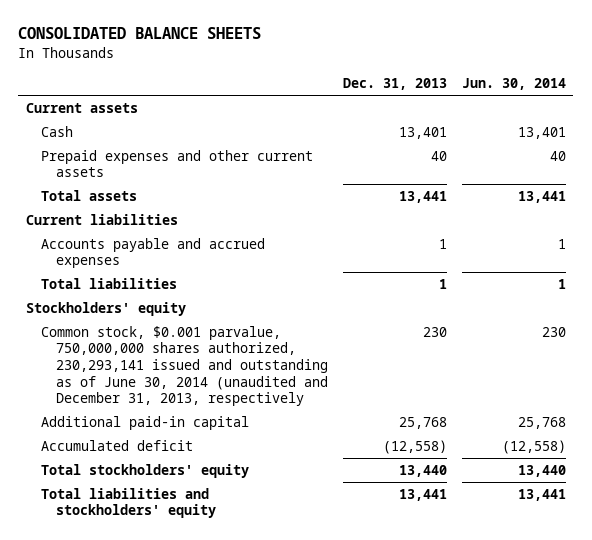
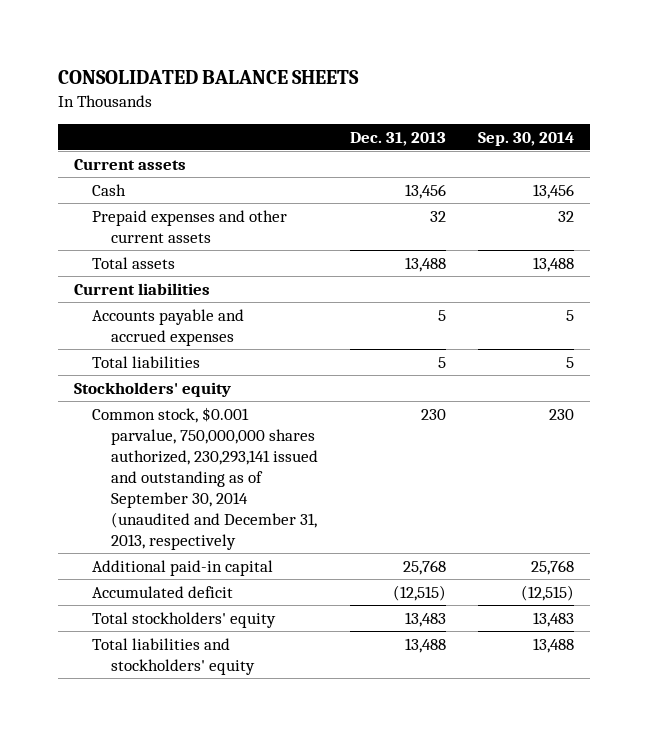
- | Dec. 31, 2013 | Jun. 30, 2014
+ | Dec. 31, 2013 | Sep. 30, 2014
- Cash | 13,401 | 13,401
- Prepaid expenses and other current assets | 40 | 40
- Total assets | 13,441 | 13,441
+ Cash | 13,456 | 13,456
+ Prepaid expenses and other current assets | 32 | 32
+ Total assets | 13,488 | 13,488
- Accounts payable and accrued expenses | 1 | 1
- Total liabilities | 1 | 1
+ Accounts payable and accrued expenses | 5 | 5
+ Total liabilities | 5 | 5
- Common stock, $0.001 parvalue, 750,000,000 shares authorized, 230,293,141 issued and outstanding as of June 30, 2014 (unaudited and December 31, 2013, respectively | 230 | 230
+ Common stock, $0.001 parvalue, 750,000,000 shares authorized, 230,293,141 issued and outstanding as of September 30, 2014 (unaudited and December 31, 2013, respectively | 230 | 230
- Accumulated deficit | (12,558) | (12,558)
- Total stockholders' equity | 13,440 | 13,440
- Total liabilities and stockholders' equity | 13,441 | 13,441
+ Accumulated deficit | (12,515) | (12,515)
+ Total stockholders' equity | 13,483 | 13,483
+ Total liabilities and stockholders' equity | 13,488 | 13,488

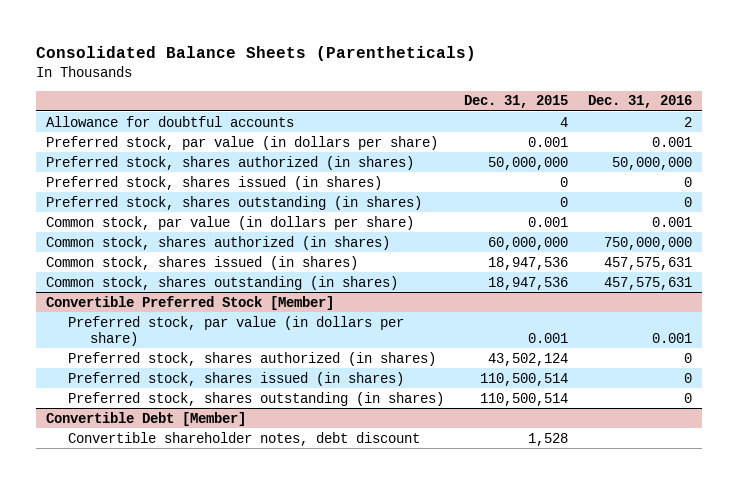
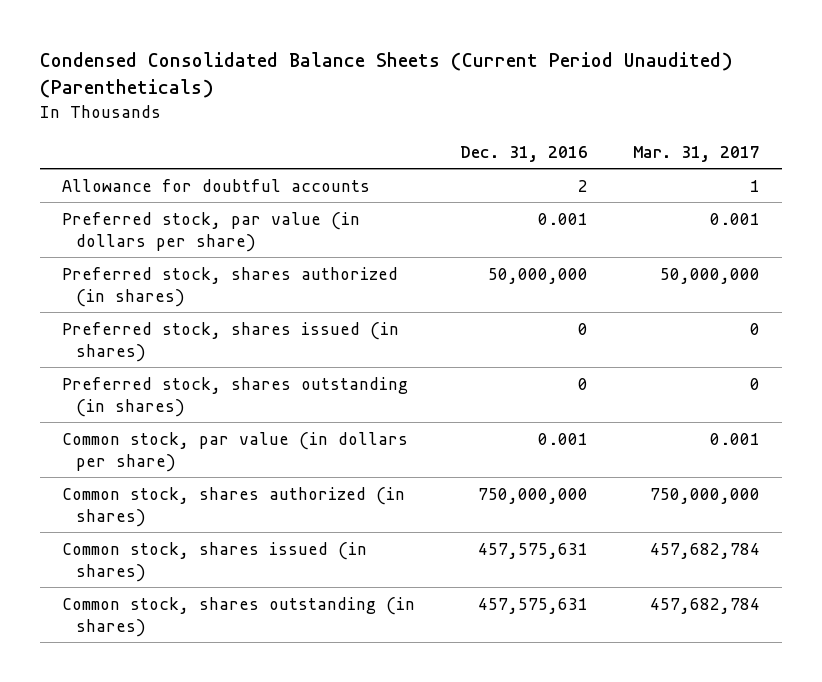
- Consolidated Balance Sheets (Parentheticals)
+ Condensed Consolidated Balance Sheets (Current Period Unaudited) (Parentheticals)
- | Dec. 31, 2015 | Dec. 31, 2016
+ | Dec. 31, 2016 | Mar. 31, 2017
- Convertible Preferred Stock [Member]
- Preferred stock, par value (in dollars per share) | 0.001 | 0.001
- Preferred stock, shares authorized (in shares) | 43,502,124 | 0
- Preferred stock, shares issued (in shares) | 110,500,514 | 0
- Preferred stock, shares outstanding (in shares) | 110,500,514 | 0
- Convertible Debt [Member]
- Convertible shareholder notes, debt discount | 1,528 |

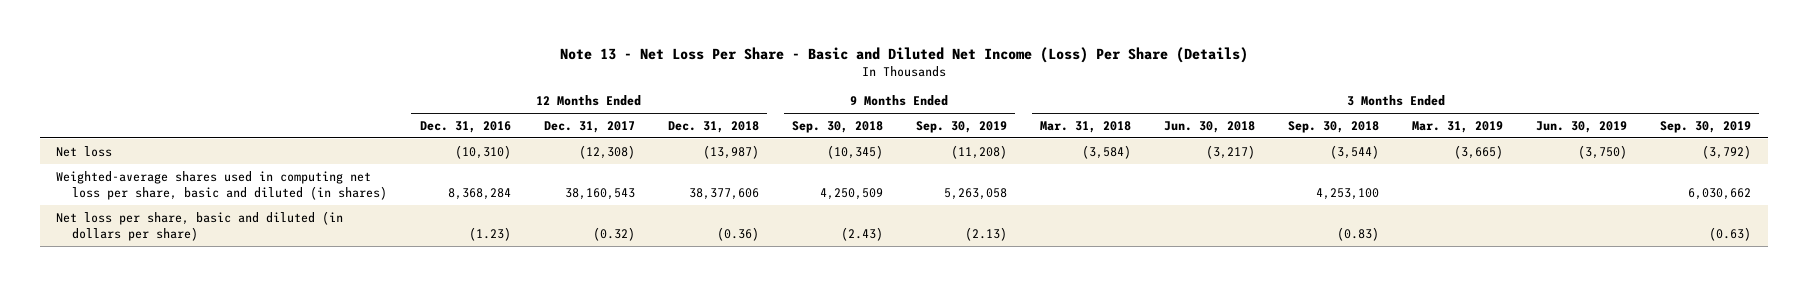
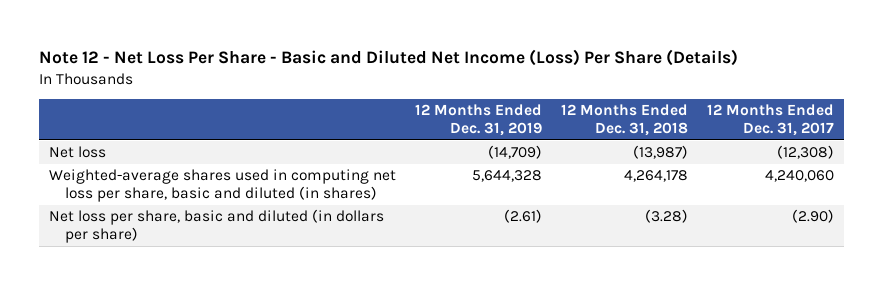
- Note 13 - Net Loss Per Share - Basic and Diluted Net Income (Loss) Per Share (Details)
+ Note 12 - Net Loss Per Share - Basic and Diluted Net Income (Loss) Per Share (Details)
- | 12 Months Ended Dec. 31, 2016 | 12 Months Ended Dec. 31, 2017 | 12 Months Ended Dec. 31, 2018 | 9 Months Ended Sep. 30, 2018 | 9 Months Ended Sep. 30, 2019 | 3 Months Ended Mar. 31, 2018 | 3 Months Ended Jun. 30, 2018 | 3 Months Ended Sep. 30, 2018 | 3 Months Ended Mar. 31, 2019 | 3 Months Ended Jun. 30, 2019 | 3 Months Ended Sep. 30, 2019
+ | 12 Months Ended Dec. 31, 2019 | 12 Months Ended Dec. 31, 2018 | 12 Months Ended Dec. 31, 2017
- Weighted-average shares used in computing net loss per share, basic and diluted (in shares) | 8,368,284 | 38,160,543 | 38,377,606 | 4,250,509 | 5,263,058 | | | 4,253,100 | | | 6,030,662
- Net loss per share, basic and diluted (in dollars per share) | (1.23) | (0.32) | (0.36) | (2.43) | (2.13) | | | (0.83) | | | (0.63)
+ Weighted-average shares used in computing net loss per share, basic and diluted (in shares) | 5,644,328 | 4,264,178 | 4,240,060
+ Net loss per share, basic and diluted (in dollars per share) | (2.61) | (3.28) | (2.90)

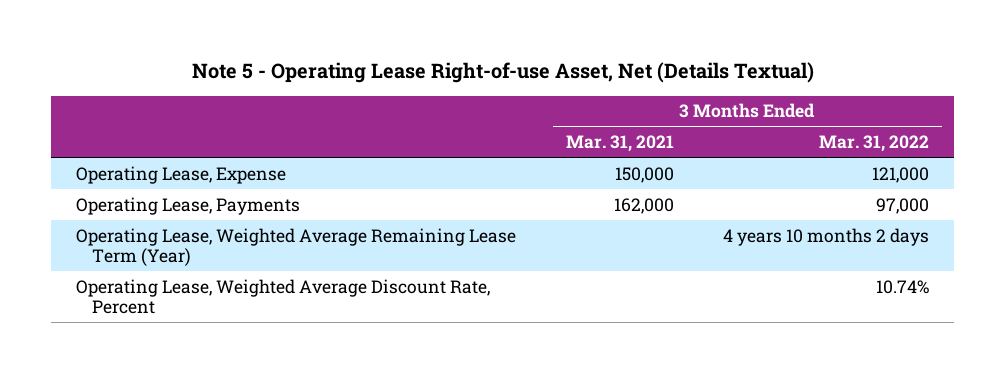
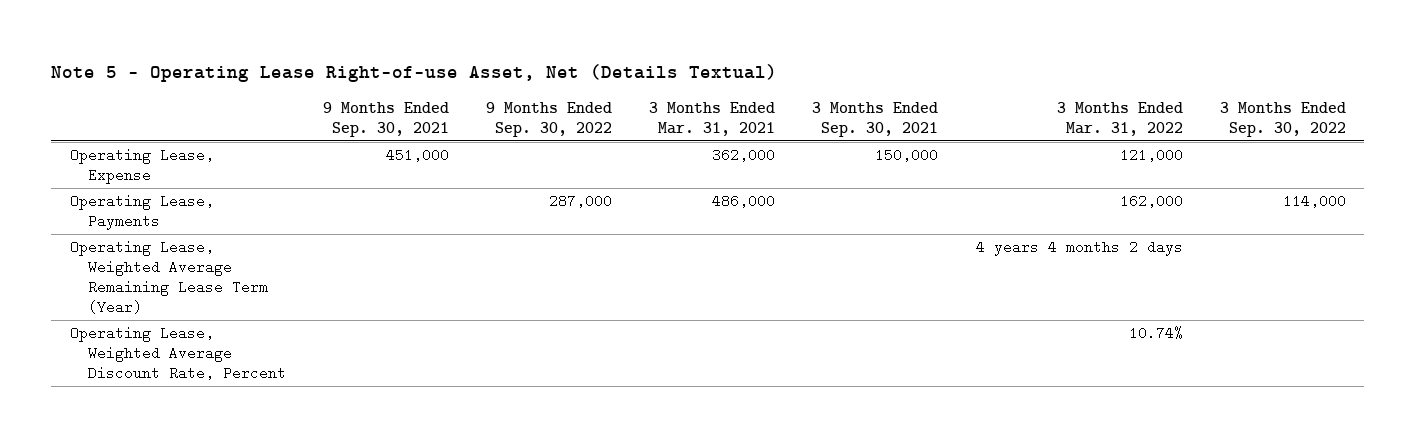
- | 3 Months Ended Mar. 31, 2021 | 3 Months Ended Mar. 31, 2022
+ | 9 Months Ended Sep. 30, 2021 | 9 Months Ended Sep. 30, 2022 | 3 Months Ended Mar. 31, 2021 | 3 Months Ended Sep. 30, 2021 | 3 Months Ended Mar. 31, 2022 | 3 Months Ended Sep. 30, 2022
- Operating Lease, Expense | 150,000 | 121,000
- Operating Lease, Payments | 162,000 | 97,000
- Operating Lease, Weighted Average Remaining Lease Term (Year) | | 4 years 10 months 2 days
+ Operating Lease, Expense | 451,000 | | 362,000 | 150,000 | 121,000 |
+ Operating Lease, Payments | | 287,000 | 486,000 | | 162,000 | 114,000
+ Operating Lease, Weighted Average Remaining Lease Term (Year) | | | | | 4 years 4 months 2 days |

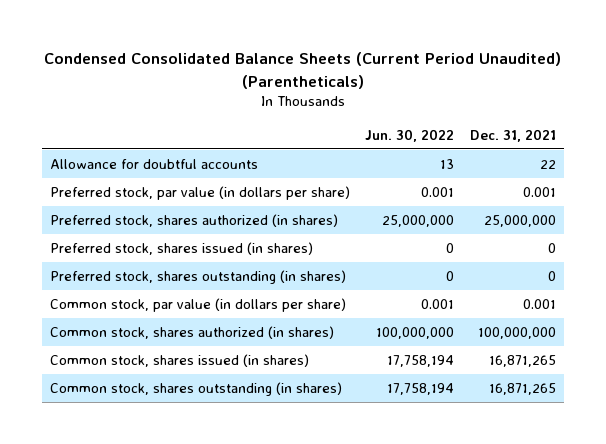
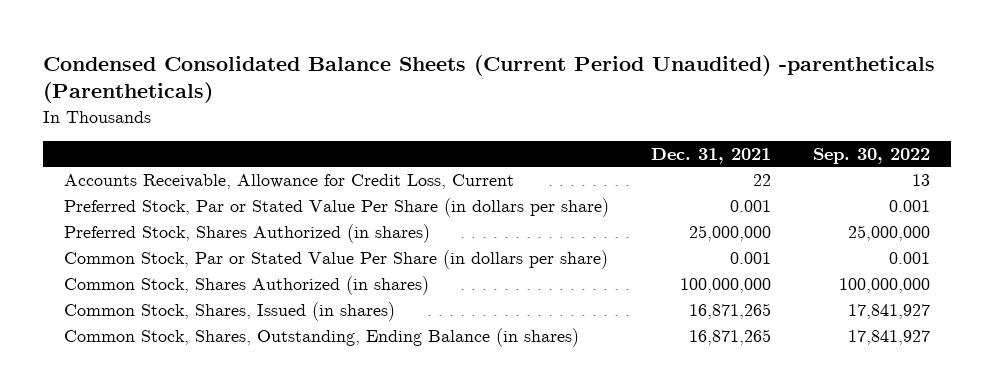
- Condensed Consolidated Balance Sheets (Current Period Unaudited) (Parentheticals)
+ Condensed Consolidated Balance Sheets (Current Period Unaudited) -parentheticals (Parentheticals)
- | Jun. 30, 2022 | Dec. 31, 2021
+ | Dec. 31, 2021 | Sep. 30, 2022
- Allowance for doubtful accounts | 13 | 22
- Preferred stock, par value (in dollars per share) | 0.001 | 0.001
- Preferred stock, shares authorized (in shares) | 25,000,000 | 25,000,000
- Preferred stock, shares issued (in shares) | 0 | 0
- Preferred stock, shares outstanding (in shares) | 0 | 0
- Common stock, par value (in dollars per share) | 0.001 | 0.001
- Common stock, shares authorized (in shares) | 100,000,000 | 100,000,000
- Common stock, shares issued (in shares) | 17,758,194 | 16,871,265
- Common stock, shares outstanding (in shares) | 17,758,194 | 16,871,265
+ Accounts Receivable, Allowance for Credit Loss, Current | 22 | 13
+ Preferred Stock, Par or Stated Value Per Share (in dollars per share) | 0.001 | 0.001
+ Preferred Stock, Shares Authorized (in shares) | 25,000,000 | 25,000,000
+ Common Stock, Par or Stated Value Per Share (in dollars per share) | 0.001 | 0.001
+ Common Stock, Shares Authorized (in shares) | 100,000,000 | 100,000,000
+ Common Stock, Shares, Issued (in shares) | 16,871,265 | 17,841,927
+ Common Stock, Shares, Outstanding, Ending Balance (in shares) | 16,871,265 | 17,841,927

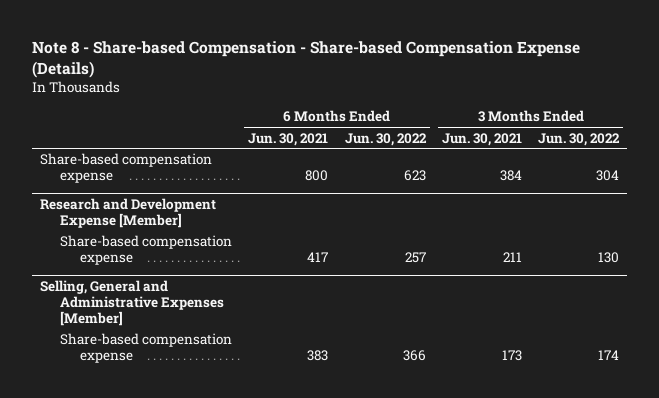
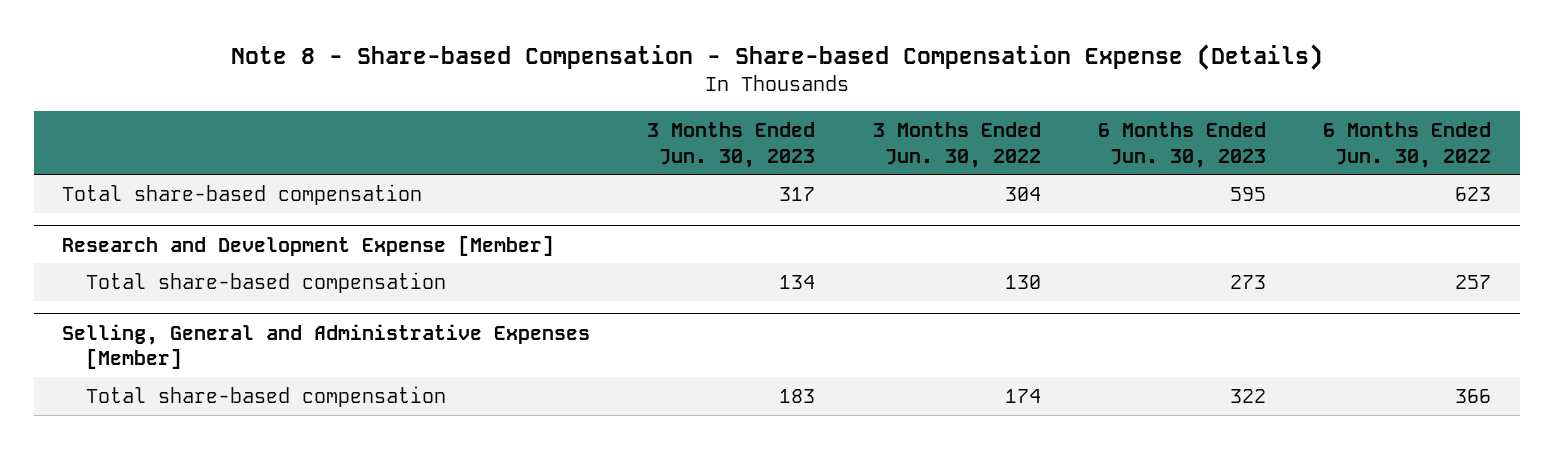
- | 6 Months Ended Jun. 30, 2021 | 6 Months Ended Jun. 30, 2022 | 3 Months Ended Jun. 30, 2021 | 3 Months Ended Jun. 30, 2022
+ | 3 Months Ended Jun. 30, 2023 | 3 Months Ended Jun. 30, 2022 | 6 Months Ended Jun. 30, 2023 | 6 Months Ended Jun. 30, 2022
- Share-based compensation expense | 800 | 623 | 384 | 304
+ Total share-based compensation | 317 | 304 | 595 | 623
@ Research and Development Expense [Member]
- Share-based compensation expense | 417 | 257 | 211 | 130
+ Total share-based compensation | 134 | 130 | 273 | 257
@ Selling, General and Administrative Expenses [Member]
- Share-based compensation expense | 383 | 366 | 173 | 174
+ Total share-based compensation | 183 | 174 | 322 | 366

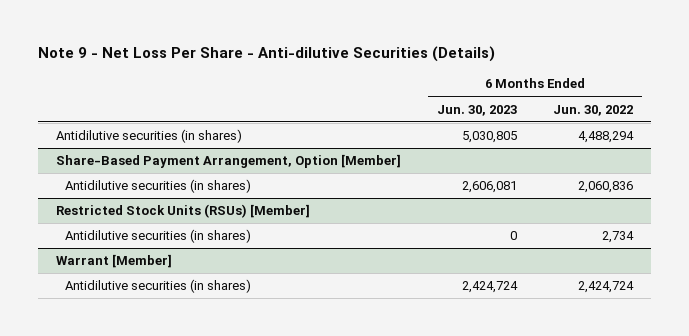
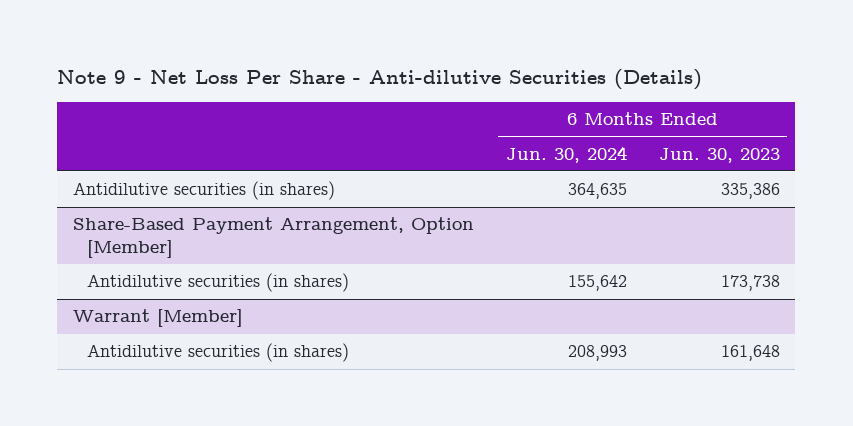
- | 6 Months Ended Jun. 30, 2023 | 6 Months Ended Jun. 30, 2022
+ | 6 Months Ended Jun. 30, 2024 | 6 Months Ended Jun. 30, 2023
- Antidilutive securities (in shares) | 5,030,805 | 4,488,294
+ Antidilutive securities (in shares) | 364,635 | 335,386
@ Share-Based Payment Arrangement, Option [Member]
- Antidilutive securities (in shares) | 2,606,081 | 2,060,836
- Restricted Stock Units (RSUs) [Member]
- Antidilutive securities (in shares) | 0 | 2,734
@ Share-Based Payment Arrangement, Option [Member]
+ Antidilutive securities (in shares) | 155,642 | 173,738
@ Warrant [Member]
- Antidilutive securities (in shares) | 2,424,724 | 2,424,724
+ Antidilutive securities (in shares) | 208,993 | 161,648

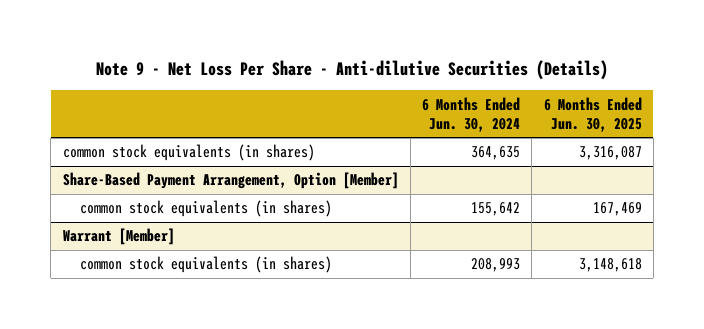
- | 6 Months Ended Jun. 30, 2024 | 6 Months Ended Jun. 30, 2023
+ | 6 Months Ended Jun. 30, 2024 | 6 Months Ended Jun. 30, 2025
- Antidilutive securities (in shares) | 364,635 | 335,386
+ common stock equivalents (in shares) | 364,635 | 3,316,087
@ Share-Based Payment Arrangement, Option [Member]
- Antidilutive securities (in shares) | 155,642 | 173,738
+ common stock equivalents (in shares) | 155,642 | 167,469
@ Warrant [Member]
- Antidilutive securities (in shares) | 208,993 | 161,648
+ common stock equivalents (in shares) | 208,993 | 3,148,618

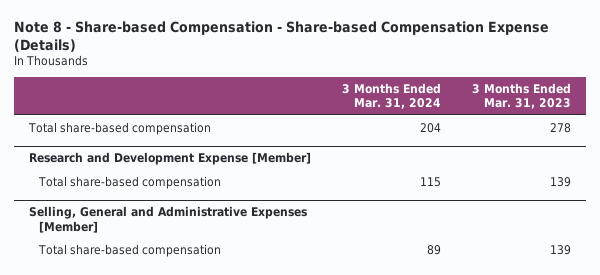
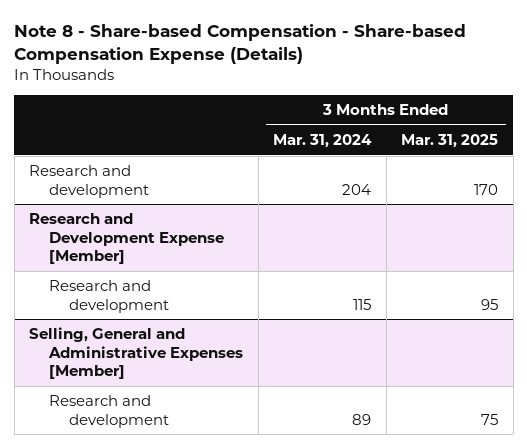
- | 3 Months Ended Mar. 31, 2024 | 3 Months Ended Mar. 31, 2023
+ | 3 Months Ended Mar. 31, 2024 | 3 Months Ended Mar. 31, 2025
- Total share-based compensation | 204 | 278
+ Research and development | 204 | 170
@ Research and Development Expense [Member]
- Total share-based compensation | 115 | 139
+ Research and development | 115 | 95
@ Selling, General and Administrative Expenses [Member]
- Total share-based compensation | 89 | 139
+ Research and development | 89 | 75

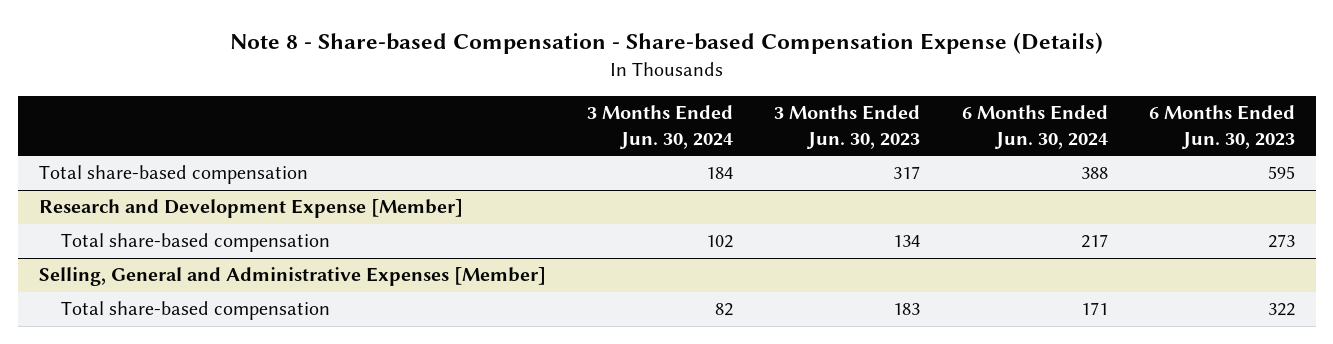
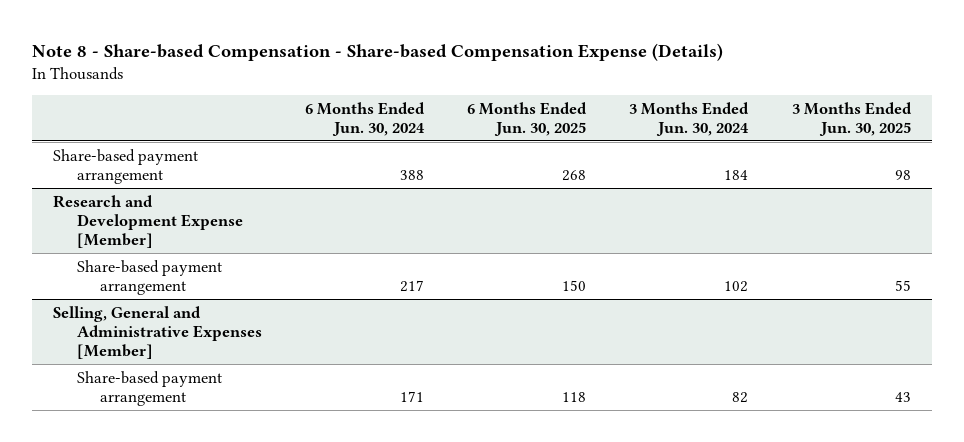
- | 3 Months Ended Jun. 30, 2024 | 3 Months Ended Jun. 30, 2023 | 6 Months Ended Jun. 30, 2024 | 6 Months Ended Jun. 30, 2023
+ | 6 Months Ended Jun. 30, 2024 | 6 Months Ended Jun. 30, 2025 | 3 Months Ended Jun. 30, 2024 | 3 Months Ended Jun. 30, 2025
- Total share-based compensation | 184 | 317 | 388 | 595
+ Share-based payment arrangement | 388 | 268 | 184 | 98
@ Research and Development Expense [Member]
- Total share-based compensation | 102 | 134 | 217 | 273
+ Share-based payment arrangement | 217 | 150 | 102 | 55
@ Selling, General and Administrative Expenses [Member]
- Total share-based compensation | 82 | 183 | 171 | 322
+ Share-based payment arrangement | 171 | 118 | 82 | 43

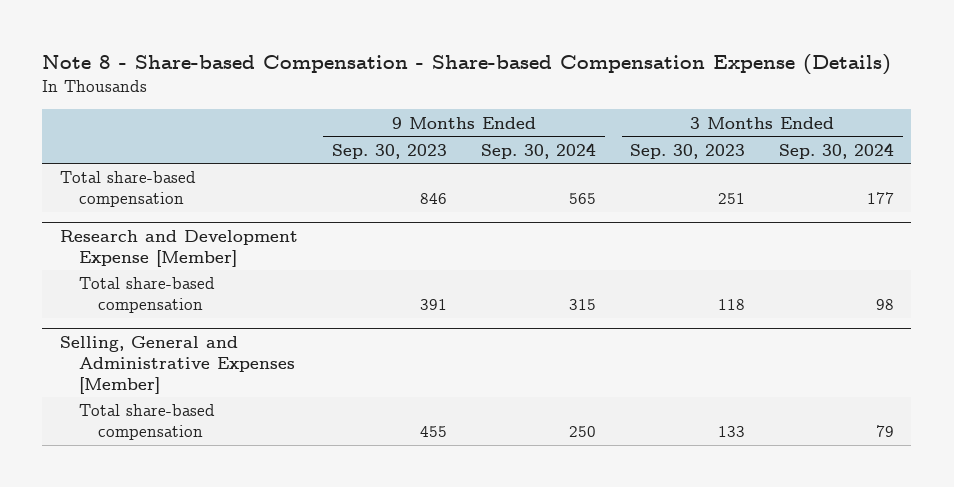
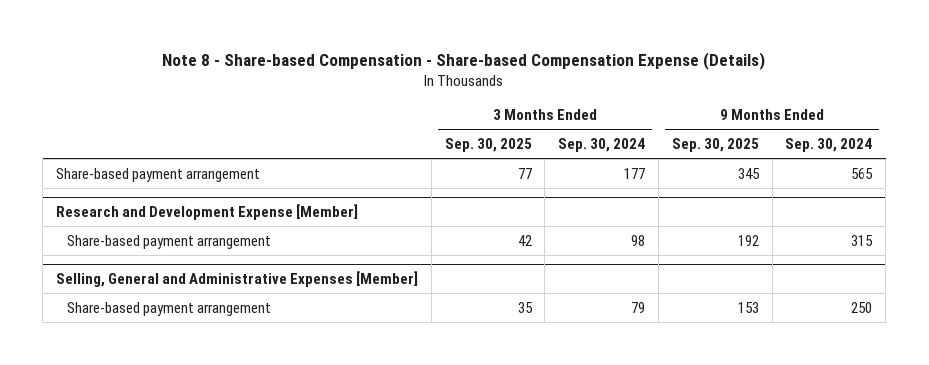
- | 9 Months Ended Sep. 30, 2023 | 9 Months Ended Sep. 30, 2024 | 3 Months Ended Sep. 30, 2023 | 3 Months Ended Sep. 30, 2024
+ | 3 Months Ended Sep. 30, 2025 | 3 Months Ended Sep. 30, 2024 | 9 Months Ended Sep. 30, 2025 | 9 Months Ended Sep. 30, 2024
- Total share-based compensation | 846 | 565 | 251 | 177
+ Share-based payment arrangement | 77 | 177 | 345 | 565
@ Research and Development Expense [Member]
- Total share-based compensation | 391 | 315 | 118 | 98
+ Share-based payment arrangement | 42 | 98 | 192 | 315
@ Selling, General and Administrative Expenses [Member]
- Total share-based compensation | 455 | 250 | 133 | 79
+ Share-based payment arrangement | 35 | 79 | 153 | 250

